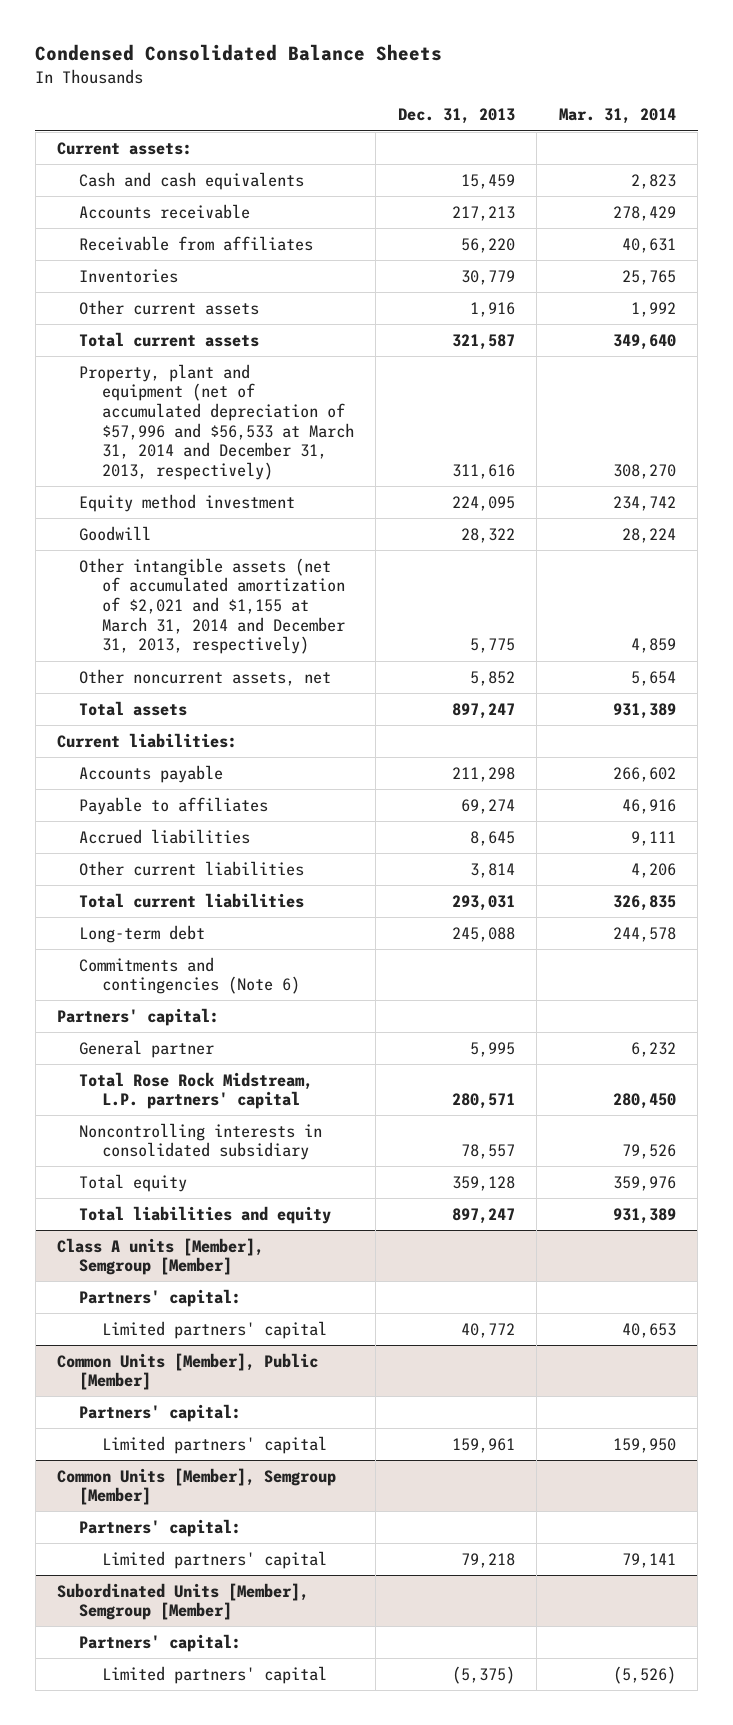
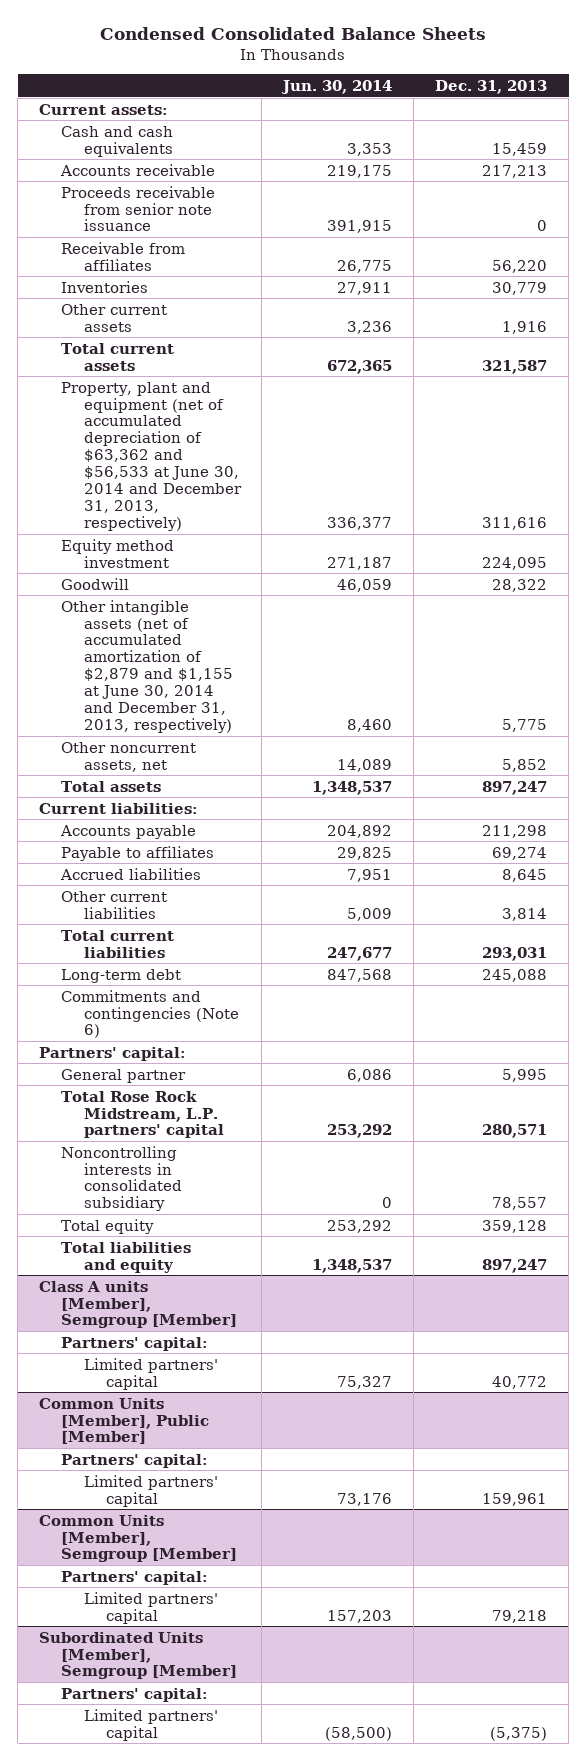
- | Dec. 31, 2013 | Mar. 31, 2014
+ | Jun. 30, 2014 | Dec. 31, 2013
+ Proceeds receivable from senior note issuance | 391,915 | 0
- Property, plant and equipment (net of accumulated depreciation of $57,996 and $56,533 at March 31, 2014 and December 31, 2013, respectively) | 311,616 | 308,270
+ Property, plant and equipment (net of accumulated depreciation of $63,362 and $56,533 at June 30, 2014 and December 31, 2013, respectively) | 336,377 | 311,616
- Other intangible assets (net of accumulated amortization of $2,021 and $1,155 at March 31, 2014 and December 31, 2013, respectively) | 5,775 | 4,859
+ Other intangible assets (net of accumulated amortization of $2,879 and $1,155 at June 30, 2014 and December 31, 2013, respectively) | 8,460 | 5,775

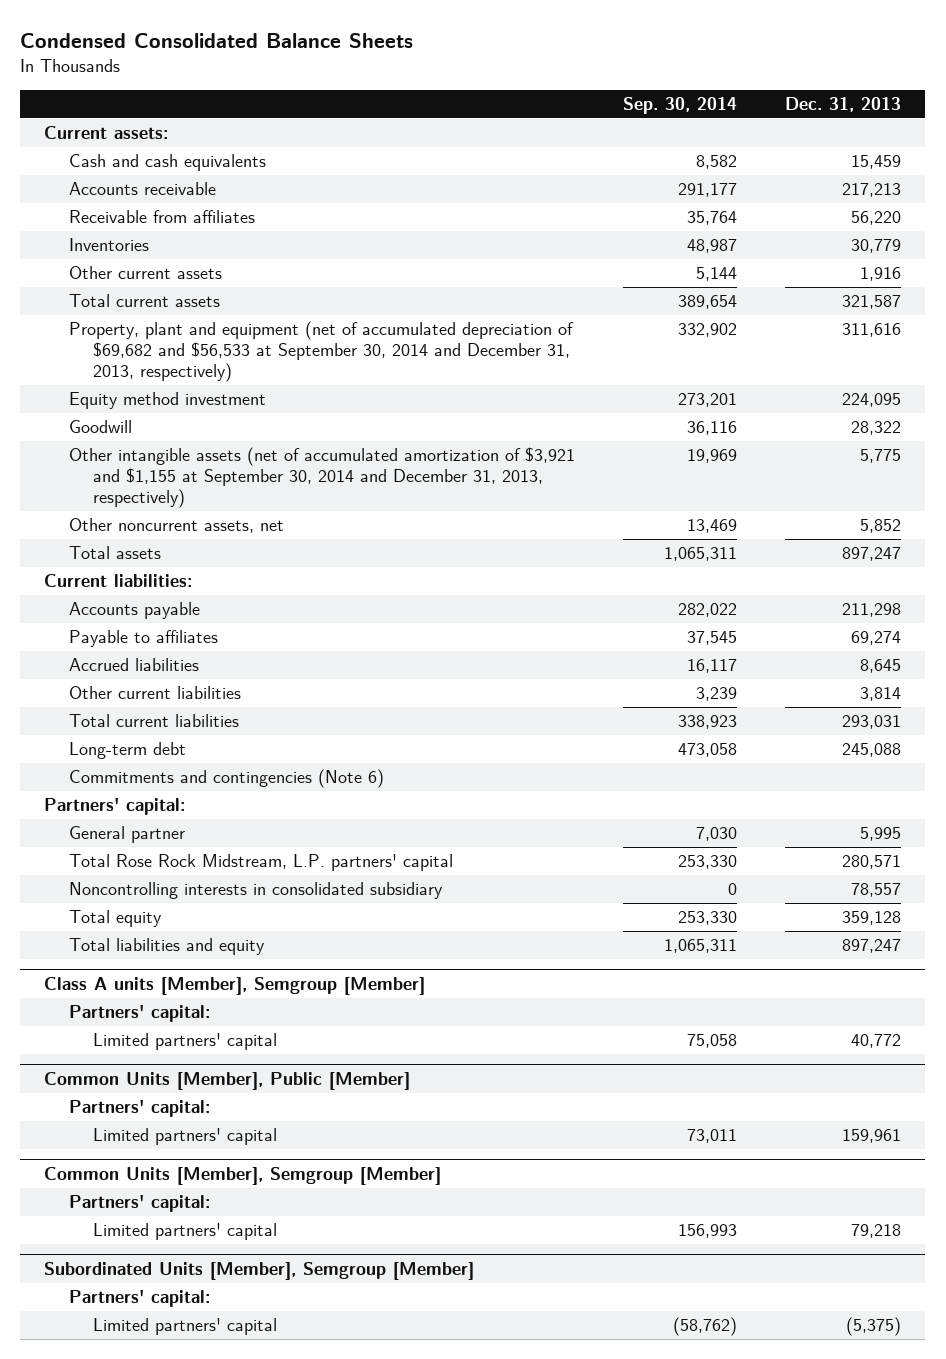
- | Jun. 30, 2014 | Dec. 31, 2013
+ | Sep. 30, 2014 | Dec. 31, 2013
- Proceeds receivable from senior note issuance | 391,915 | 0
- Property, plant and equipment (net of accumulated depreciation of $63,362 and $56,533 at June 30, 2014 and December 31, 2013, respectively) | 336,377 | 311,616
+ Property, plant and equipment (net of accumulated depreciation of $69,682 and $56,533 at September 30, 2014 and December 31, 2013, respectively) | 332,902 | 311,616
- Other intangible assets (net of accumulated amortization of $2,879 and $1,155 at June 30, 2014 and December 31, 2013, respectively) | 8,460 | 5,775
+ Other intangible assets (net of accumulated amortization of $3,921 and $1,155 at September 30, 2014 and December 31, 2013, respectively) | 19,969 | 5,775

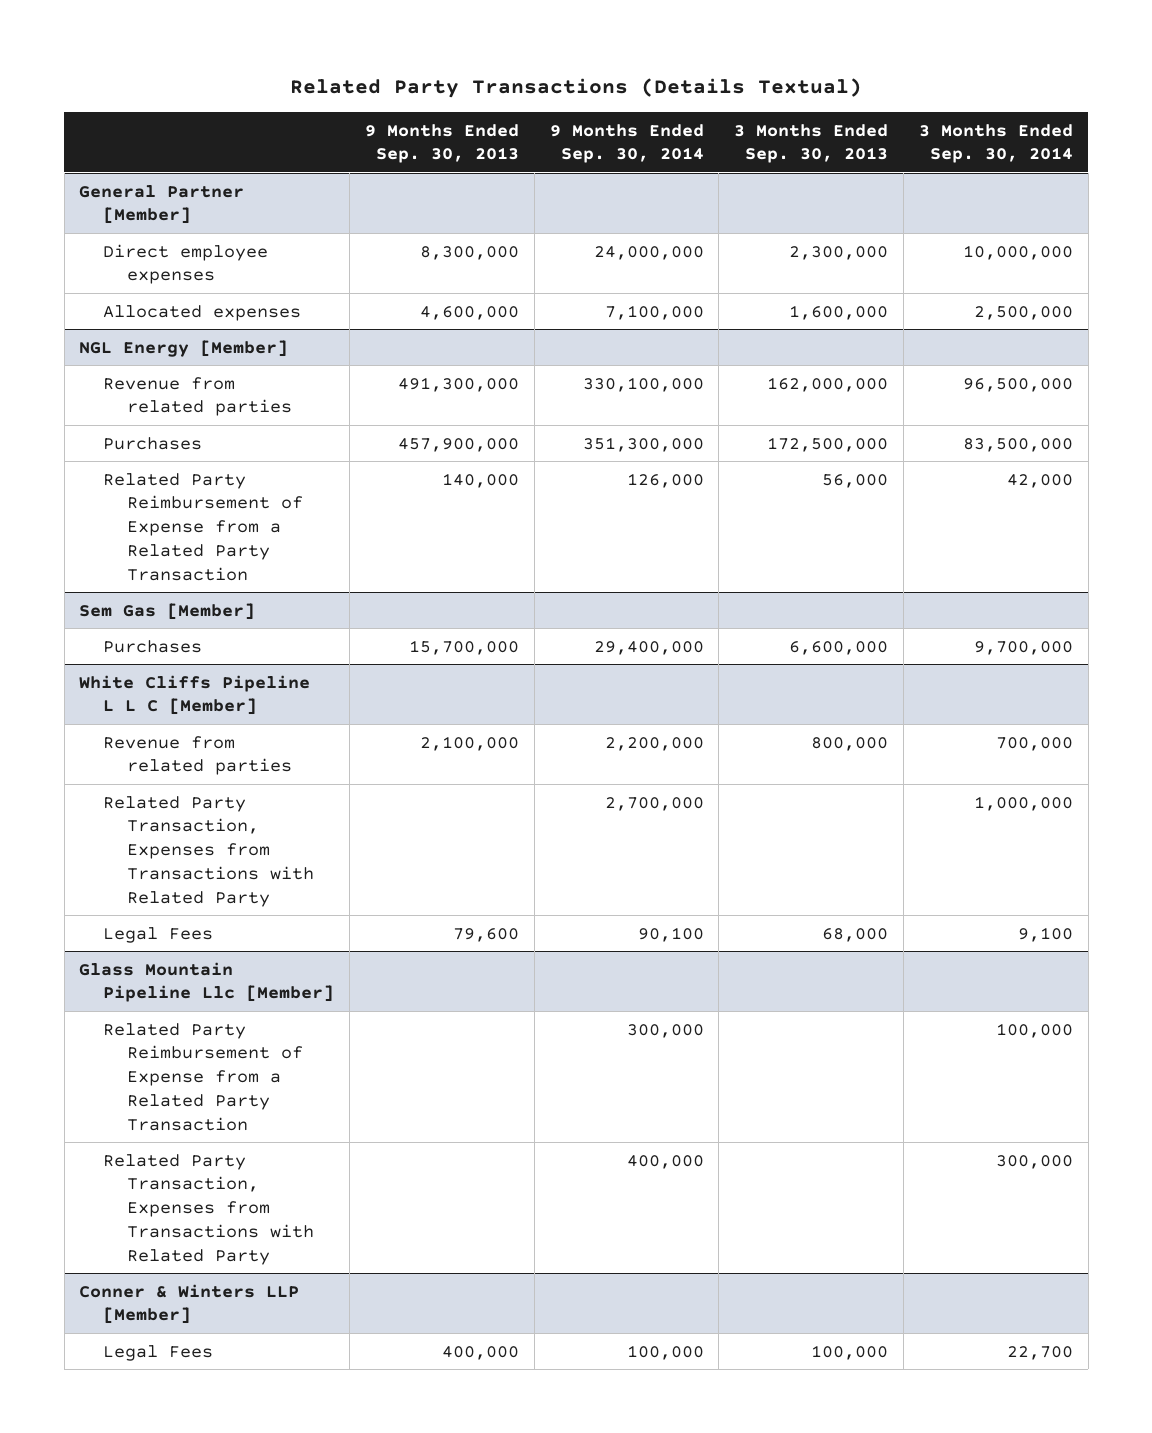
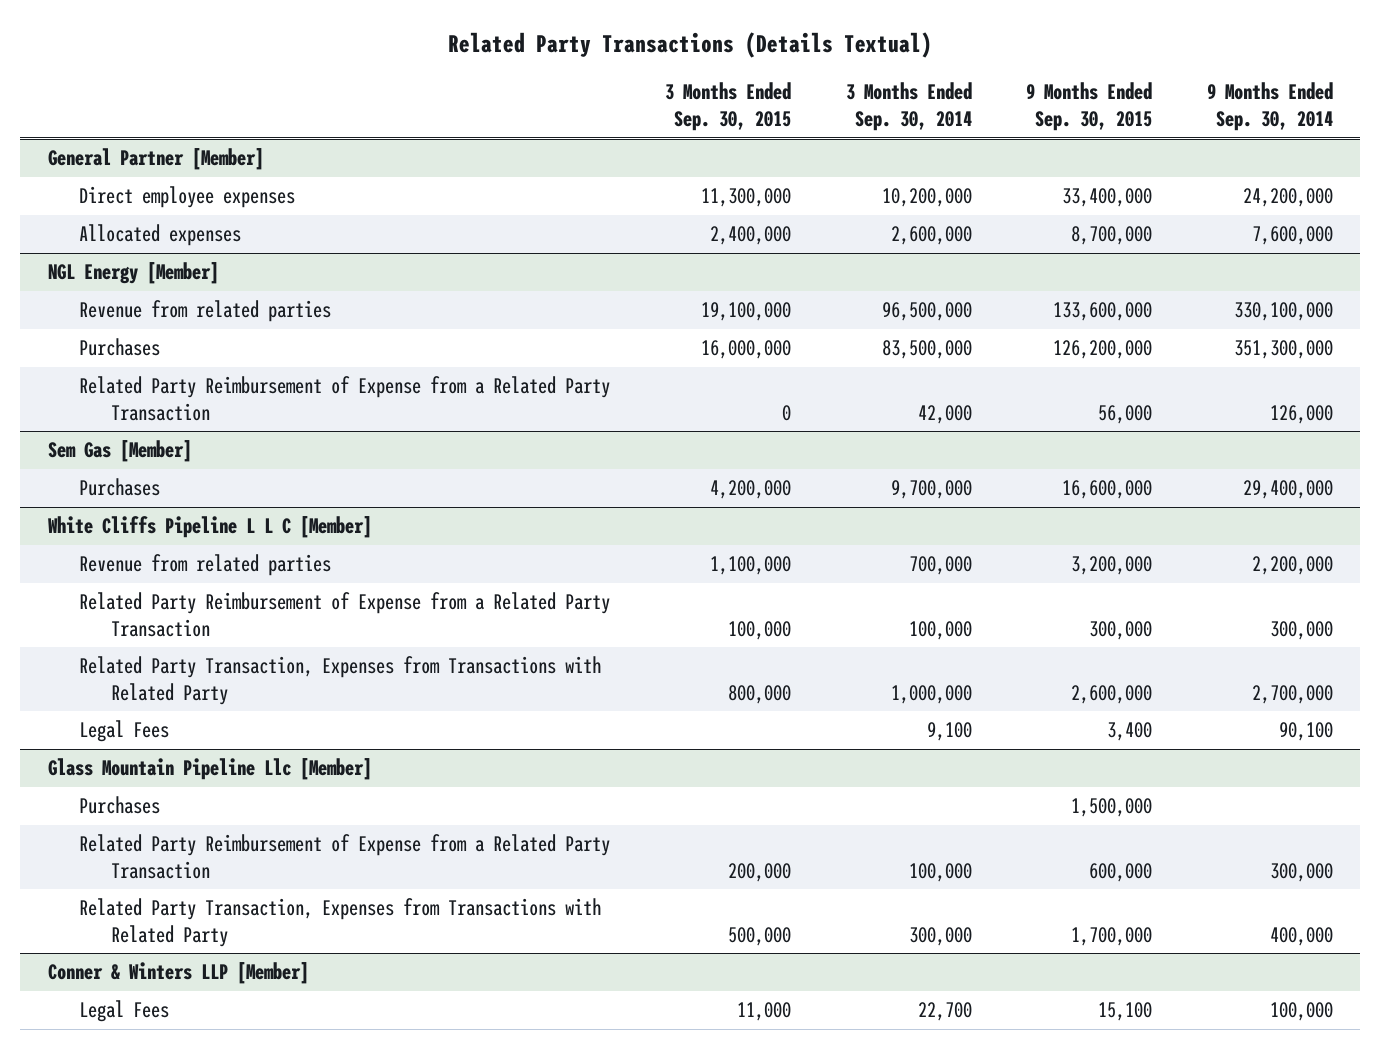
- | 9 Months Ended Sep. 30, 2013 | 9 Months Ended Sep. 30, 2014 | 3 Months Ended Sep. 30, 2013 | 3 Months Ended Sep. 30, 2014
+ | 3 Months Ended Sep. 30, 2015 | 3 Months Ended Sep. 30, 2014 | 9 Months Ended Sep. 30, 2015 | 9 Months Ended Sep. 30, 2014
@ General Partner [Member]
- Direct employee expenses | 8,300,000 | 24,000,000 | 2,300,000 | 10,000,000
- Allocated expenses | 4,600,000 | 7,100,000 | 1,600,000 | 2,500,000
+ Direct employee expenses | 11,300,000 | 10,200,000 | 33,400,000 | 24,200,000
+ Allocated expenses | 2,400,000 | 2,600,000 | 8,700,000 | 7,600,000
@ White Cliffs Pipeline L L C [Member]
+ Related Party Reimbursement of Expense from a Related Party Transaction | 100,000 | 100,000 | 300,000 | 300,000
@ Glass Mountain Pipeline Llc [Member]
+ Purchases | | | 1,500,000 |

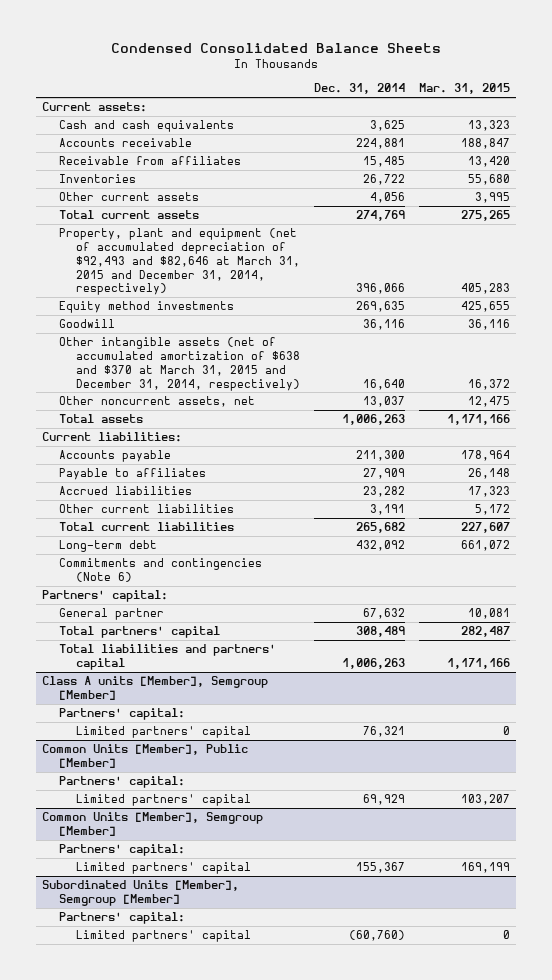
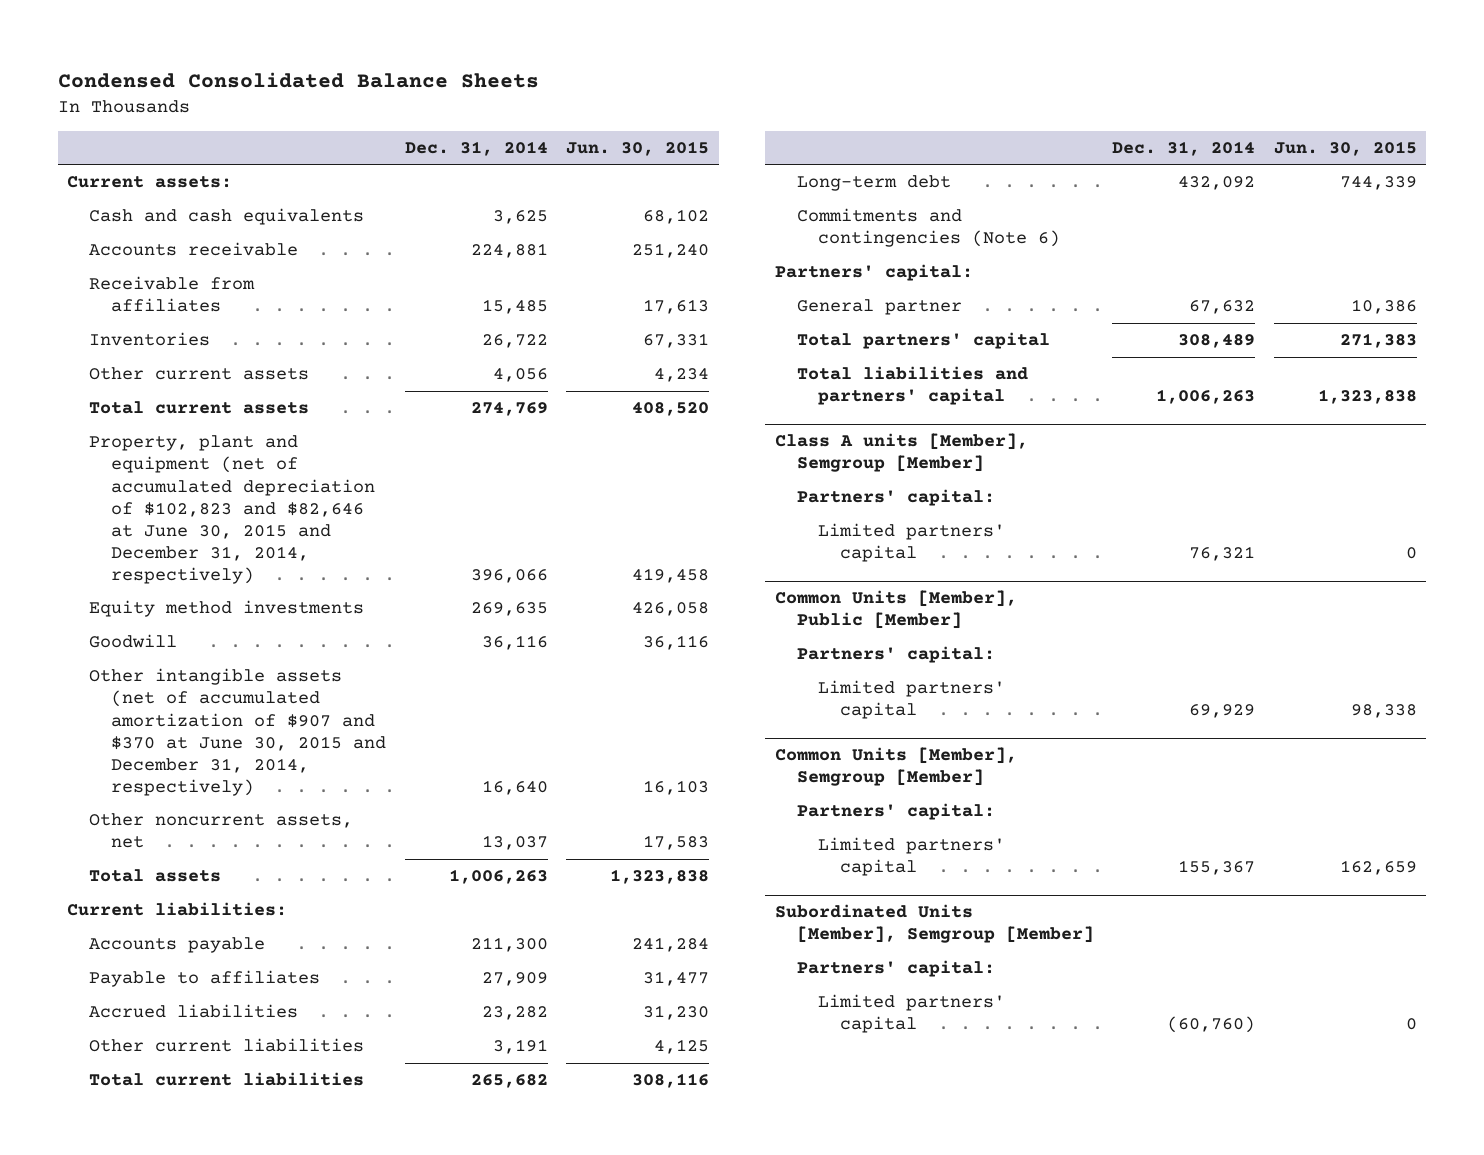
- | Dec. 31, 2014 | Mar. 31, 2015
+ | Dec. 31, 2014 | Jun. 30, 2015
- Property, plant and equipment (net of accumulated depreciation of $92,493 and $82,646 at March 31, 2015 and December 31, 2014, respectively) | 396,066 | 405,283
+ Property, plant and equipment (net of accumulated depreciation of $102,823 and $82,646 at June 30, 2015 and December 31, 2014, respectively) | 396,066 | 419,458
- Other intangible assets (net of accumulated amortization of $638 and $370 at March 31, 2015 and December 31, 2014, respectively) | 16,640 | 16,372
+ Other intangible assets (net of accumulated amortization of $907 and $370 at June 30, 2015 and December 31, 2014, respectively) | 16,640 | 16,103

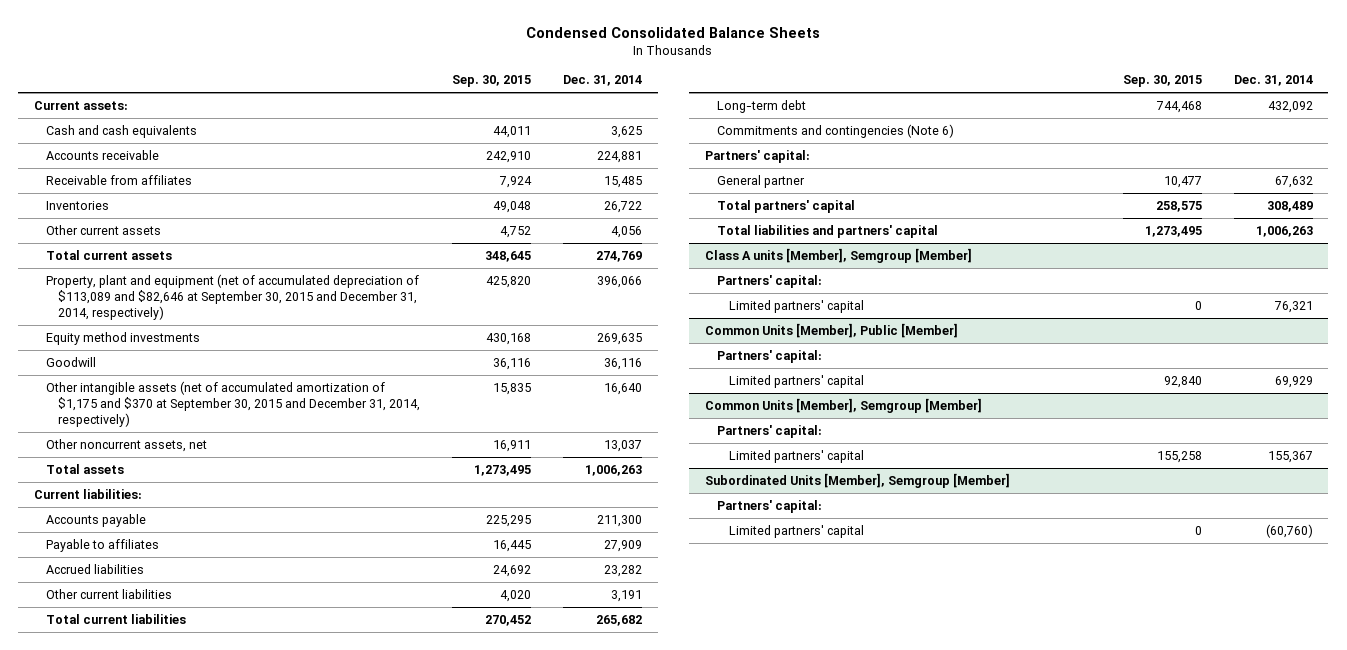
- | Dec. 31, 2014 | Jun. 30, 2015
+ | Sep. 30, 2015 | Dec. 31, 2014
- Property, plant and equipment (net of accumulated depreciation of $102,823 and $82,646 at June 30, 2015 and December 31, 2014, respectively) | 396,066 | 419,458
+ Property, plant and equipment (net of accumulated depreciation of $113,089 and $82,646 at September 30, 2015 and December 31, 2014, respectively) | 425,820 | 396,066
- Other intangible assets (net of accumulated amortization of $907 and $370 at June 30, 2015 and December 31, 2014, respectively) | 16,640 | 16,103
+ Other intangible assets (net of accumulated amortization of $1,175 and $370 at September 30, 2015 and December 31, 2014, respectively) | 15,835 | 16,640

